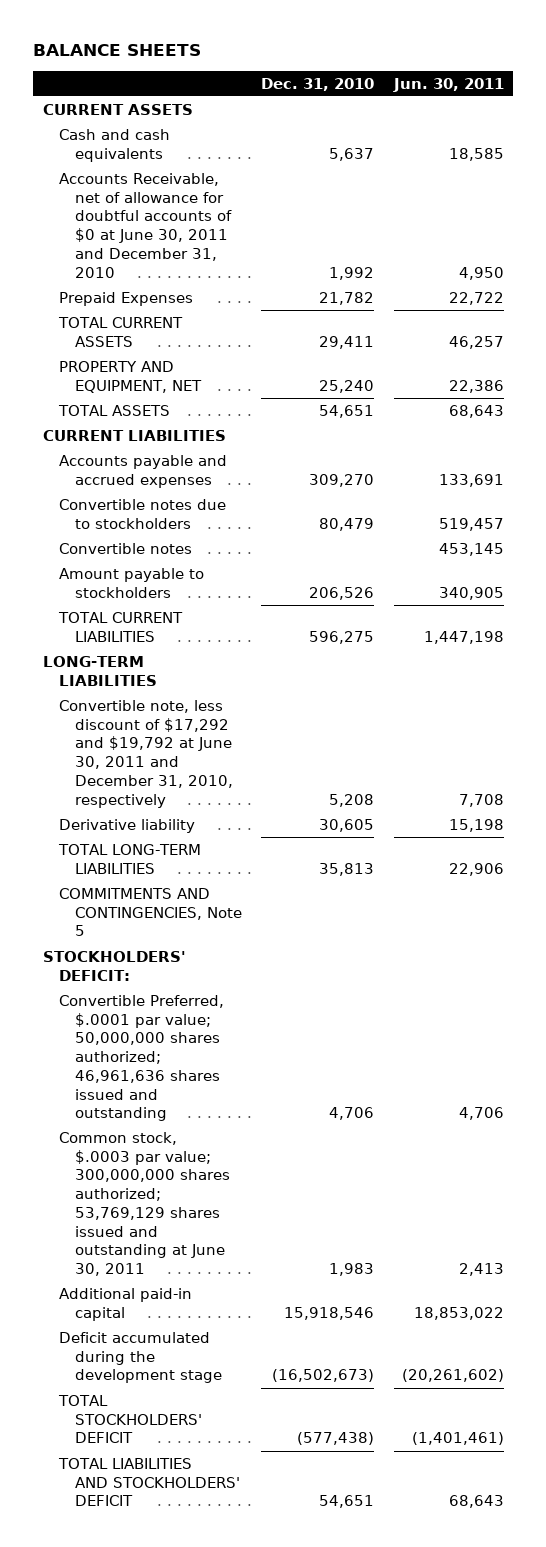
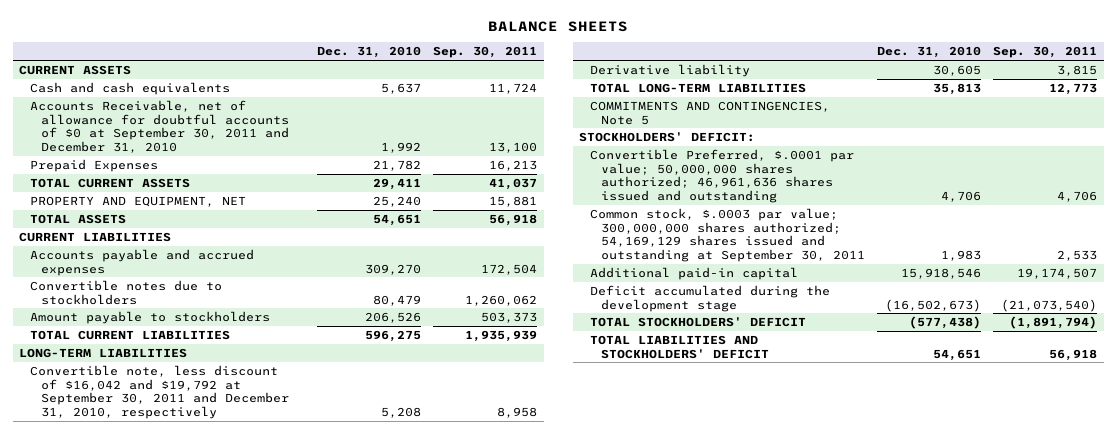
- | Dec. 31, 2010 | Jun. 30, 2011
+ | Dec. 31, 2010 | Sep. 30, 2011
- Accounts Receivable, net of allowance for doubtful accounts of $0 at June 30, 2011 and December 31, 2010 | 1,992 | 4,950
+ Accounts Receivable, net of allowance for doubtful accounts of $0 at September 30, 2011 and December 31, 2010 | 1,992 | 13,100
- Convertible notes | | 453,145
- Convertible note, less discount of $17,292 and $19,792 at June 30, 2011 and December 31, 2010, respectively | 5,208 | 7,708
+ Convertible note, less discount of $16,042 and $19,792 at September 30, 2011 and December 31, 2010, respectively | 5,208 | 8,958
- Common stock, $.0003 par value; 300,000,000 shares authorized; 53,769,129 shares issued and outstanding at June 30, 2011 | 1,983 | 2,413
+ Common stock, $.0003 par value; 300,000,000 shares authorized; 54,169,129 shares issued and outstanding at September 30, 2011 | 1,983 | 2,533

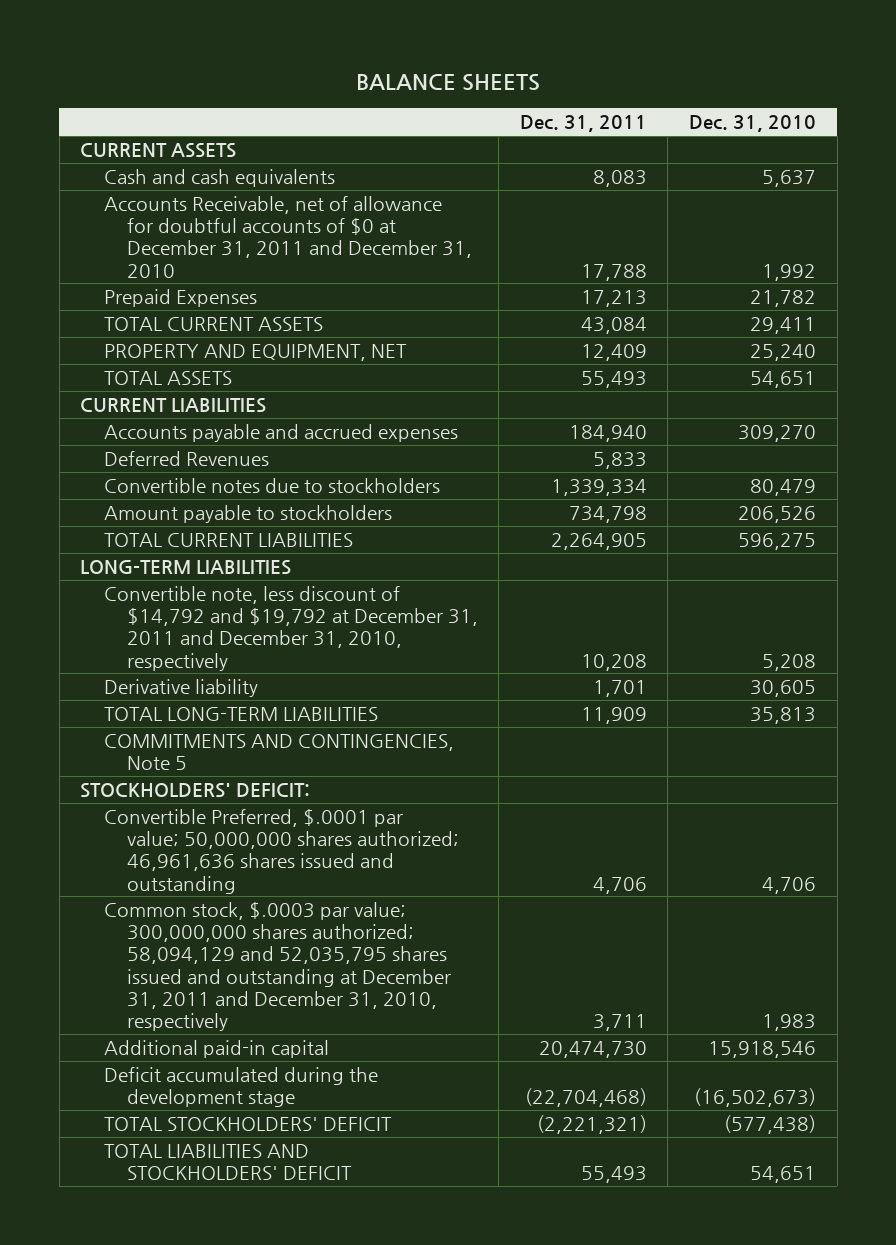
- | Dec. 31, 2010 | Sep. 30, 2011
+ | Dec. 31, 2011 | Dec. 31, 2010
- Accounts Receivable, net of allowance for doubtful accounts of $0 at September 30, 2011 and December 31, 2010 | 1,992 | 13,100
+ Accounts Receivable, net of allowance for doubtful accounts of $0 at December 31, 2011 and December 31, 2010 | 17,788 | 1,992
+ Deferred Revenues | 5,833 |
- Convertible note, less discount of $16,042 and $19,792 at September 30, 2011 and December 31, 2010, respectively | 5,208 | 8,958
+ Convertible note, less discount of $14,792 and $19,792 at December 31, 2011 and December 31, 2010, respectively | 10,208 | 5,208
- Common stock, $.0003 par value; 300,000,000 shares authorized; 54,169,129 shares issued and outstanding at September 30, 2011 | 1,983 | 2,533
+ Common stock, $.0003 par value; 300,000,000 shares authorized; 58,094,129 and 52,035,795 shares issued and outstanding at December 31, 2011 and December 31, 2010, respectively | 3,711 | 1,983

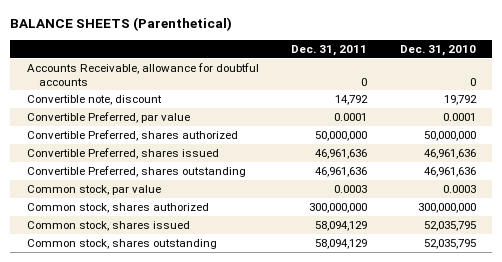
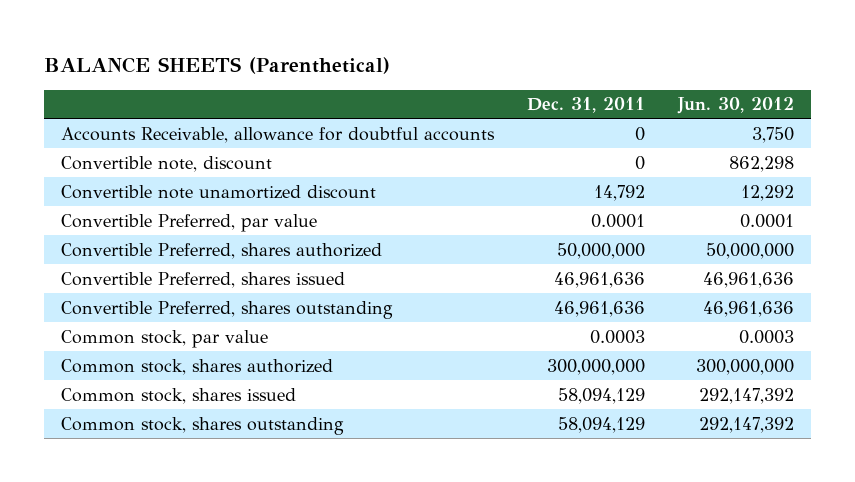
- | Dec. 31, 2011 | Dec. 31, 2010
+ | Dec. 31, 2011 | Jun. 30, 2012
- Convertible note, discount | 14,792 | 19,792
+ Convertible note, discount | 0 | 862,298
+ Convertible note unamortized discount | 14,792 | 12,292

